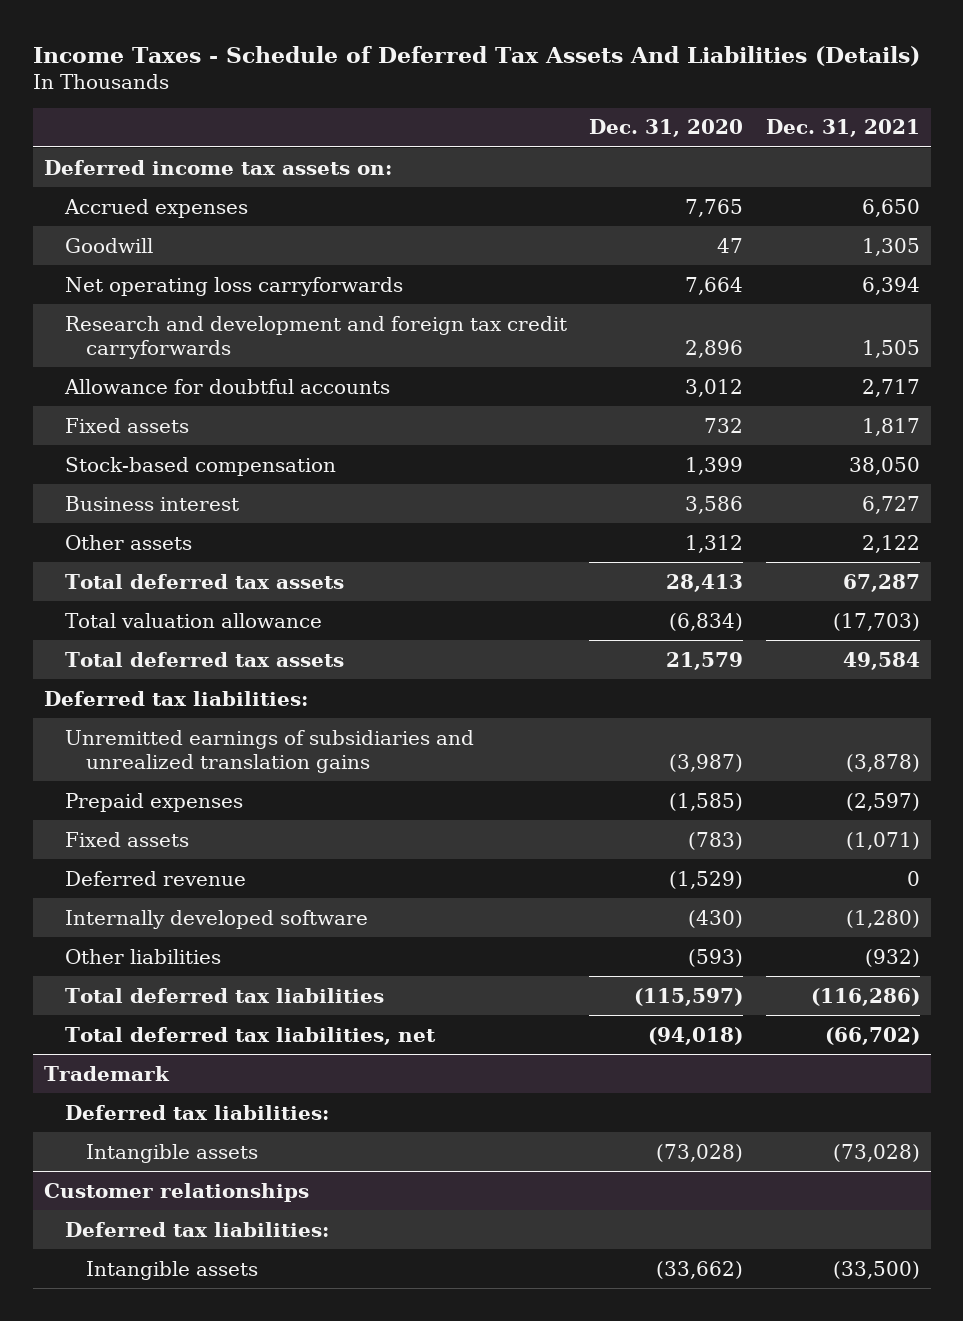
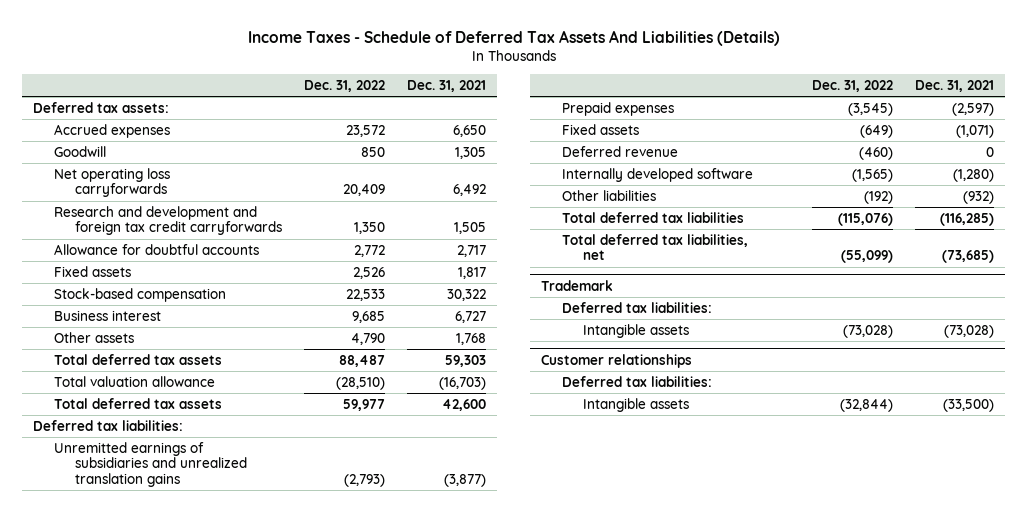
- | Dec. 31, 2020 | Dec. 31, 2021
+ | Dec. 31, 2022 | Dec. 31, 2021
- Deferred income tax assets on:
+ Deferred tax assets:
- Net operating loss carryforwards | 7,664 | 6,394
+ Net operating loss carryforwards | 20,409 | 6,492
- Stock-based compensation | 1,399 | 38,050
+ Stock-based compensation | 22,533 | 30,322
- Other assets | 1,312 | 2,122
- Total deferred tax assets | 28,413 | 67,287
- Total valuation allowance | (6,834) | (17,703)
- Total deferred tax assets | 21,579 | 49,584
+ Other assets | 4,790 | 1,768
+ Total deferred tax assets | 88,487 | 59,303
+ Total valuation allowance | (28,510) | (16,703)
+ Total deferred tax assets | 59,977 | 42,600
- Unremitted earnings of subsidiaries and unrealized translation gains | (3,987) | (3,878)
+ Unremitted earnings of subsidiaries and unrealized translation gains | (2,793) | (3,877)
- Total deferred tax liabilities | (115,597) | (116,286)
- Total deferred tax liabilities, net | (94,018) | (66,702)
+ Total deferred tax liabilities | (115,076) | (116,285)
+ Total deferred tax liabilities, net | (55,099) | (73,685)

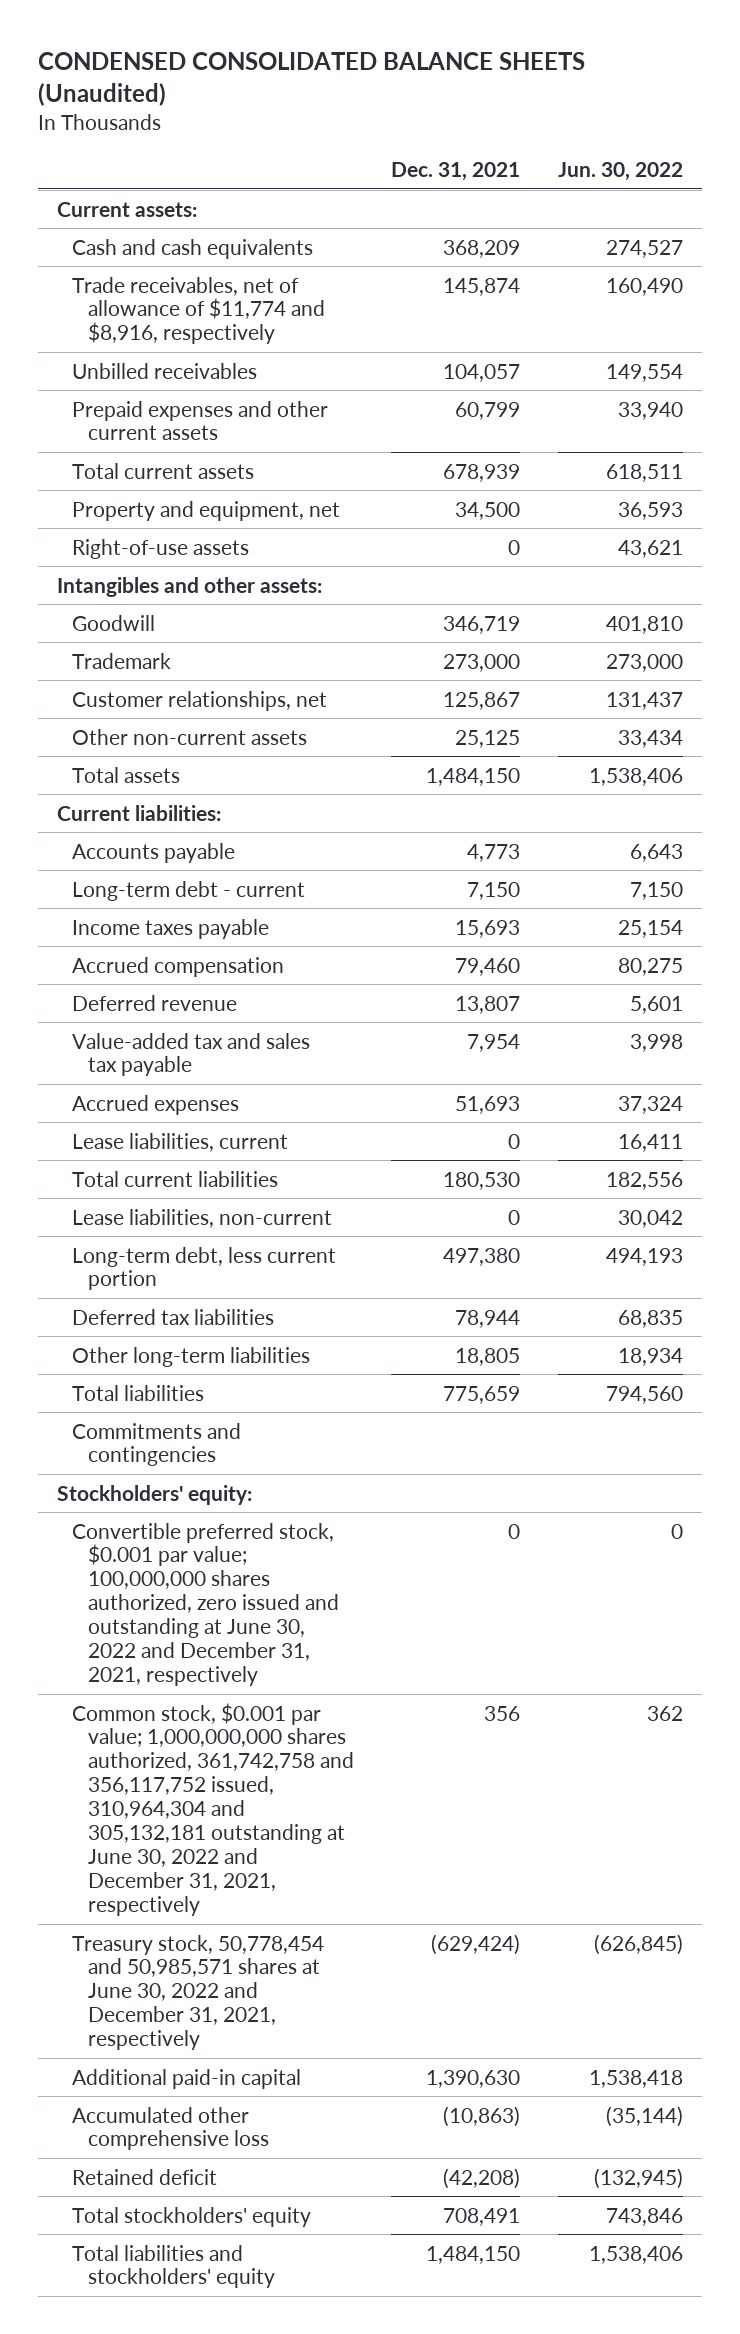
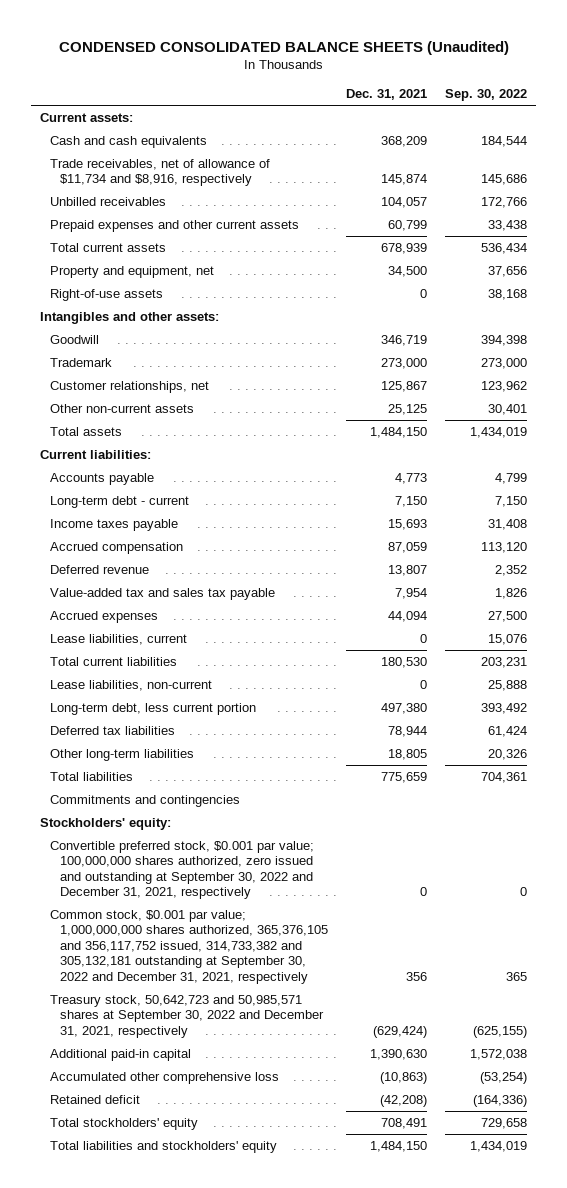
- | Dec. 31, 2021 | Jun. 30, 2022
+ | Dec. 31, 2021 | Sep. 30, 2022
- Trade receivables, net of allowance of $11,774 and $8,916, respectively | 145,874 | 160,490
+ Trade receivables, net of allowance of $11,734 and $8,916, respectively | 145,874 | 145,686
- Accrued compensation | 79,460 | 80,275
+ Accrued compensation | 87,059 | 113,120
- Accrued expenses | 51,693 | 37,324
+ Accrued expenses | 44,094 | 27,500
- Convertible preferred stock, $0.001 par value; 100,000,000 shares authorized, zero issued and outstanding at June 30, 2022 and December 31, 2021, respectively | 0 | 0
- Common stock, $0.001 par value; 1,000,000,000 shares authorized, 361,742,758 and 356,117,752 issued, 310,964,304 and 305,132,181 outstanding at June 30, 2022 and December 31, 2021, respectively | 356 | 362
- Treasury stock, 50,778,454 and 50,985,571 shares at June 30, 2022 and December 31, 2021, respectively | (629,424) | (626,845)
+ Convertible preferred stock, $0.001 par value; 100,000,000 shares authorized, zero issued and outstanding at September 30, 2022 and December 31, 2021, respectively | 0 | 0
+ Common stock, $0.001 par value; 1,000,000,000 shares authorized, 365,376,105 and 356,117,752 issued, 314,733,382 and 305,132,181 outstanding at September 30, 2022 and December 31, 2021, respectively | 356 | 365
+ Treasury stock, 50,642,723 and 50,985,571 shares at September 30, 2022 and December 31, 2021, respectively | (629,424) | (625,155)

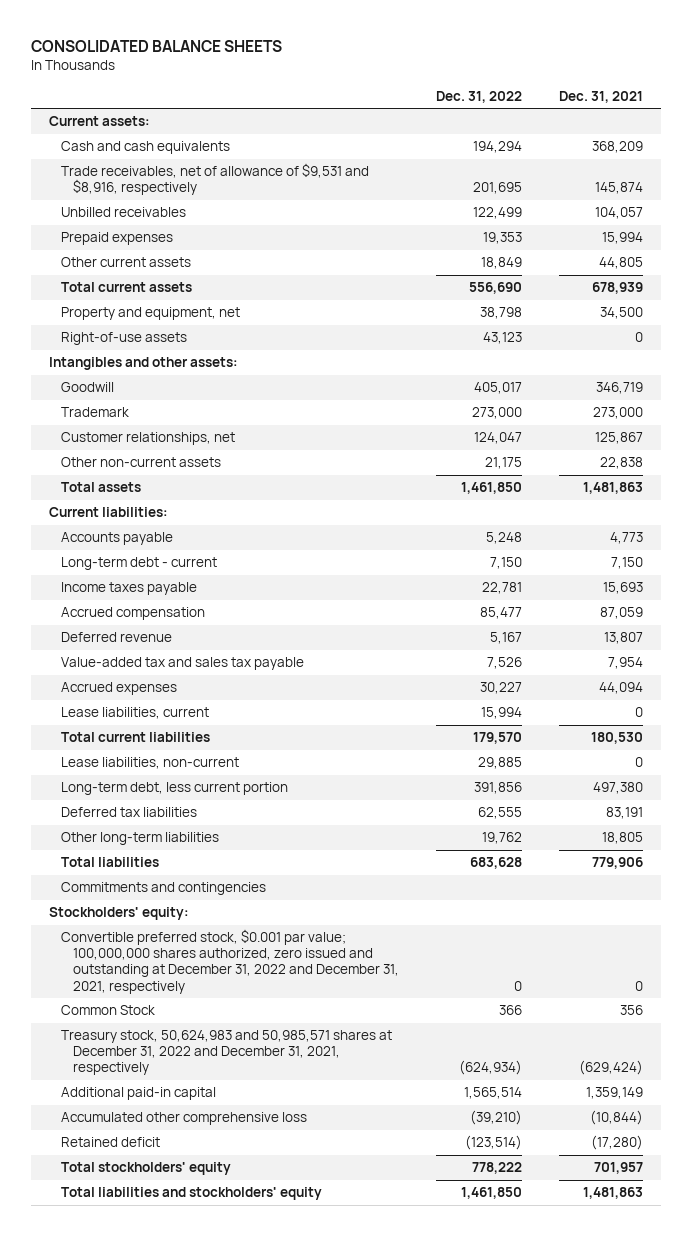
- CONDENSED CONSOLIDATED BALANCE SHEETS (Unaudited)
+ CONSOLIDATED BALANCE SHEETS
- | Dec. 31, 2021 | Sep. 30, 2022
+ | Dec. 31, 2022 | Dec. 31, 2021
- Trade receivables, net of allowance of $11,734 and $8,916, respectively | 145,874 | 145,686
+ Trade receivables, net of allowance of $9,531 and $8,916, respectively | 201,695 | 145,874
- Prepaid expenses and other current assets | 60,799 | 33,438
+ Prepaid expenses | 19,353 | 15,994
+ Other current assets | 18,849 | 44,805
- Other non-current assets | 25,125 | 30,401
- Total assets | 1,484,150 | 1,434,019
+ Other non-current assets | 21,175 | 22,838
+ Total assets | 1,461,850 | 1,481,863
- Deferred tax liabilities | 78,944 | 61,424
+ Deferred tax liabilities | 62,555 | 83,191
- Total liabilities | 775,659 | 704,361
+ Total liabilities | 683,628 | 779,906
- Convertible preferred stock, $0.001 par value; 100,000,000 shares authorized, zero issued and outstanding at September 30, 2022 and December 31, 2021, respectively | 0 | 0
- Common stock, $0.001 par value; 1,000,000,000 shares authorized, 365,376,105 and 356,117,752 issued, 314,733,382 and 305,132,181 outstanding at September 30, 2022 and December 31, 2021, respectively | 356 | 365
- Treasury stock, 50,642,723 and 50,985,571 shares at September 30, 2022 and December 31, 2021, respectively | (629,424) | (625,155)
- Additional paid-in capital | 1,390,630 | 1,572,038
- Accumulated other comprehensive loss | (10,863) | (53,254)
- Retained deficit | (42,208) | (164,336)
- Total stockholders' equity | 708,491 | 729,658
- Total liabilities and stockholders' equity | 1,484,150 | 1,434,019
+ Convertible preferred stock, $0.001 par value; 100,000,000 shares authorized, zero issued and outstanding at December 31, 2022 and December 31, 2021, respectively | 0 | 0
+ Common Stock | 366 | 356
+ Treasury stock, 50,624,983 and 50,985,571 shares at December 31, 2022 and December 31, 2021, respectively | (624,934) | (629,424)
+ Additional paid-in capital | 1,565,514 | 1,359,149
+ Accumulated other comprehensive loss | (39,210) | (10,844)
+ Retained deficit | (123,514) | (17,280)
+ Total stockholders' equity | 778,222 | 701,957
+ Total liabilities and stockholders' equity | 1,461,850 | 1,481,863

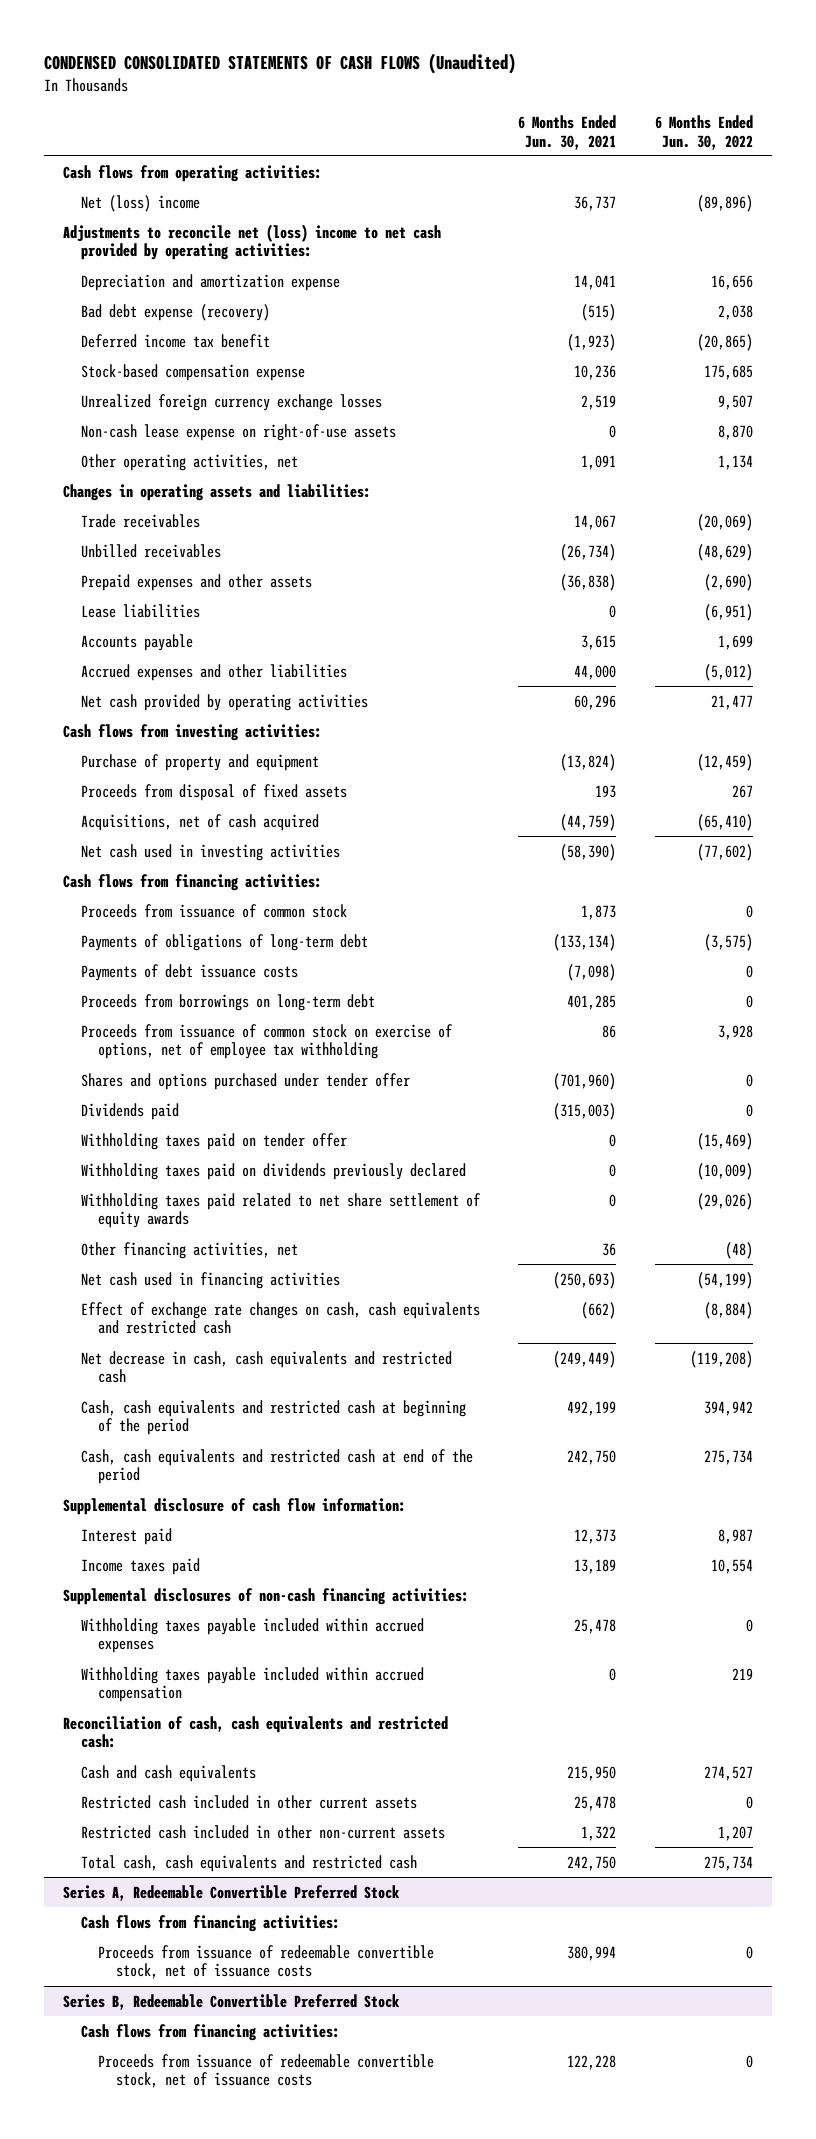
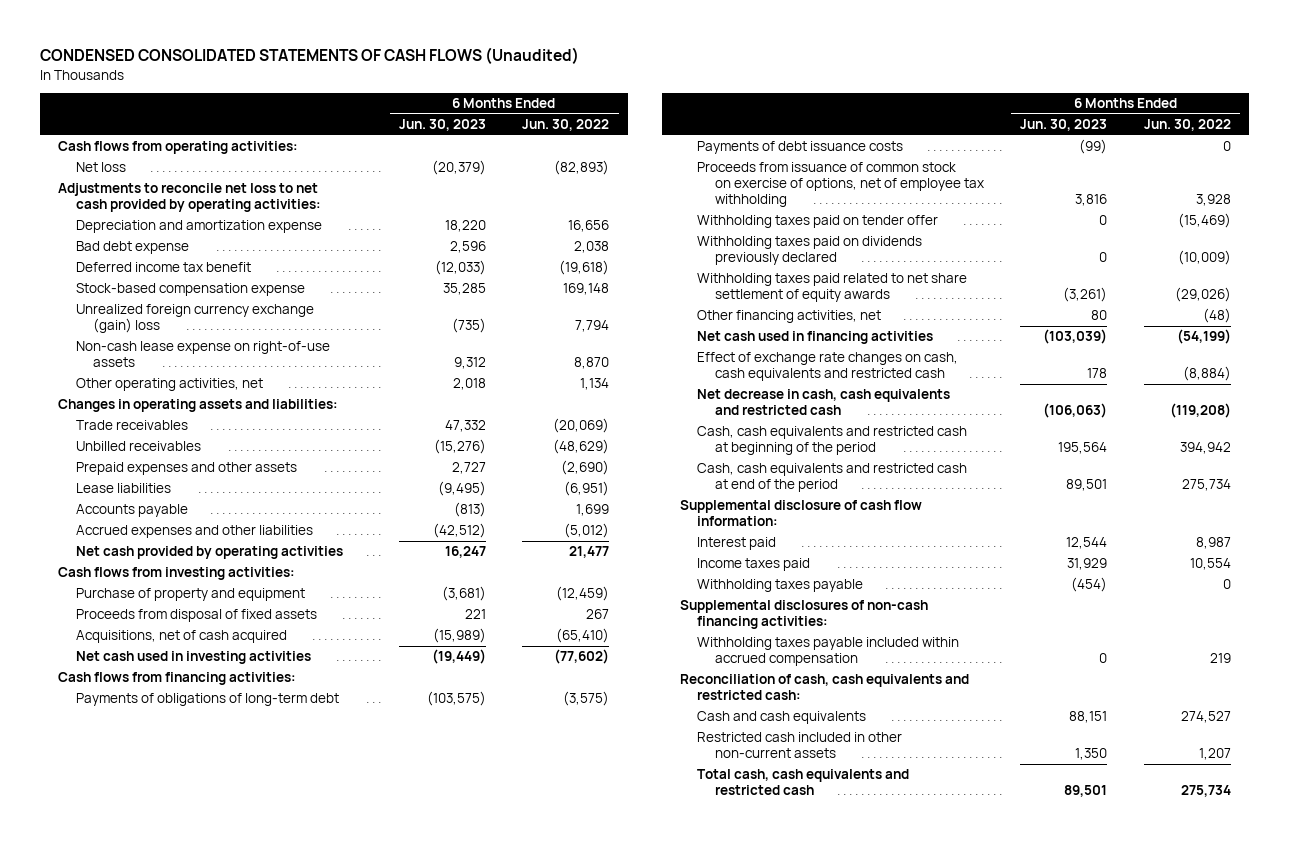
- | 6 Months Ended Jun. 30, 2021 | 6 Months Ended Jun. 30, 2022
+ | 6 Months Ended Jun. 30, 2023 | 6 Months Ended Jun. 30, 2022
- Net (loss) income | 36,737 | (89,896)
- Adjustments to reconcile net (loss) income to net cash provided by operating activities:
+ Net loss | (20,379) | (82,893)
+ Adjustments to reconcile net loss to net cash provided by operating activities:
- Bad debt expense (recovery) | (515) | 2,038
- Deferred income tax benefit | (1,923) | (20,865)
- Stock-based compensation expense | 10,236 | 175,685
- Unrealized foreign currency exchange losses | 2,519 | 9,507
+ Bad debt expense | 2,596 | 2,038
+ Deferred income tax benefit | (12,033) | (19,618)
+ Stock-based compensation expense | 35,285 | 169,148
+ Unrealized foreign currency exchange (gain) loss | (735) | 7,794
- Proceeds from issuance of common stock | 1,873 | 0
- Proceeds from borrowings on long-term debt | 401,285 | 0
- Shares and options purchased under tender offer | (701,960) | 0
- Dividends paid | (315,003) | 0
+ Withholding taxes payable | (454) | 0
- Withholding taxes payable included within accrued expenses | 25,478 | 0
- Restricted cash included in other current assets | 25,478 | 0
- Series A, Redeemable Convertible Preferred Stock
- Cash flows from financing activities:
- Proceeds from issuance of redeemable convertible stock, net of issuance costs | 380,994 | 0
- Series B, Redeemable Convertible Preferred Stock
- Cash flows from financing activities:
- Proceeds from issuance of redeemable convertible stock, net of issuance costs | 122,228 | 0

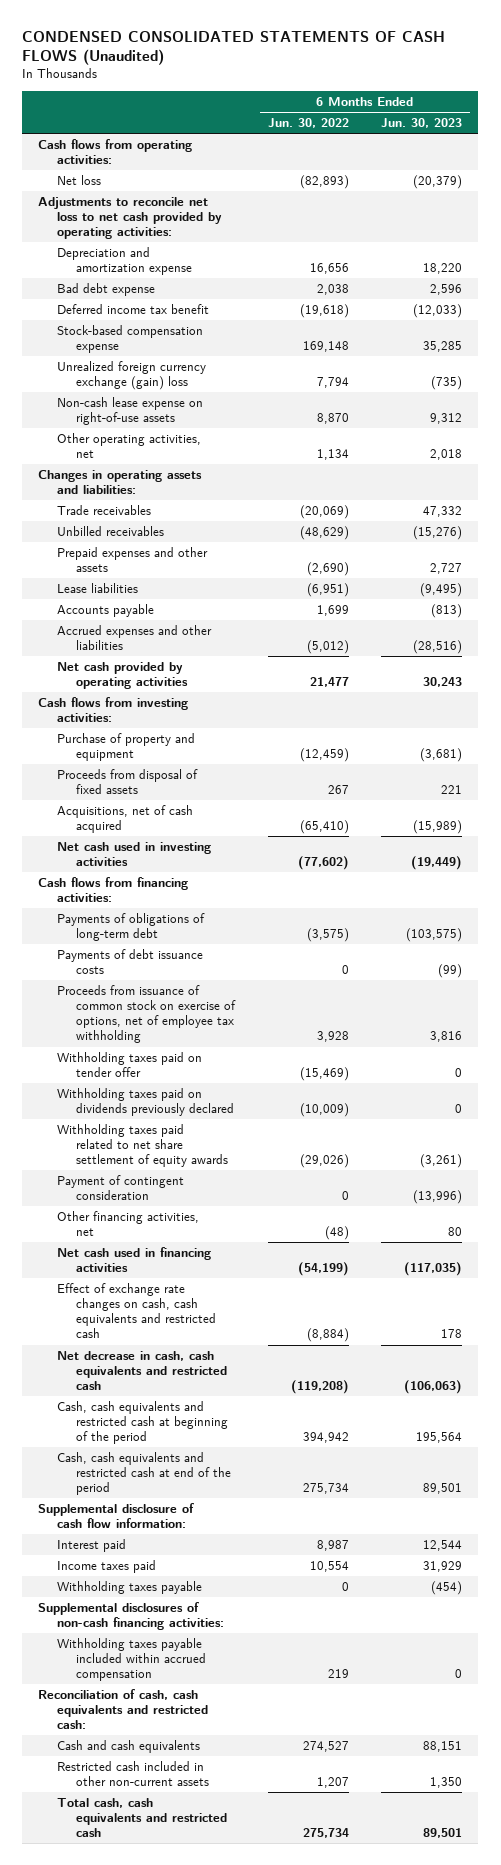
- | 6 Months Ended Jun. 30, 2023 | 6 Months Ended Jun. 30, 2022
+ | 6 Months Ended Jun. 30, 2022 | 6 Months Ended Jun. 30, 2023
- Accrued expenses and other liabilities | (42,512) | (5,012)
- Net cash provided by operating activities | 16,247 | 21,477
+ Accrued expenses and other liabilities | (5,012) | (28,516)
+ Net cash provided by operating activities | 21,477 | 30,243
+ Payment of contingent consideration | 0 | (13,996)
- Net cash used in financing activities | (103,039) | (54,199)
+ Net cash used in financing activities | (54,199) | (117,035)

